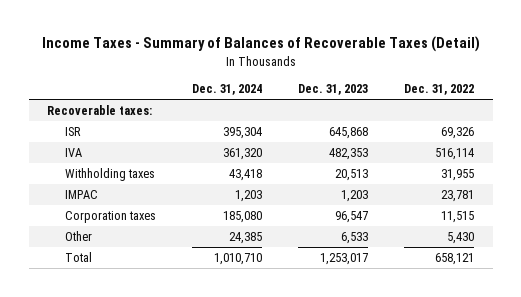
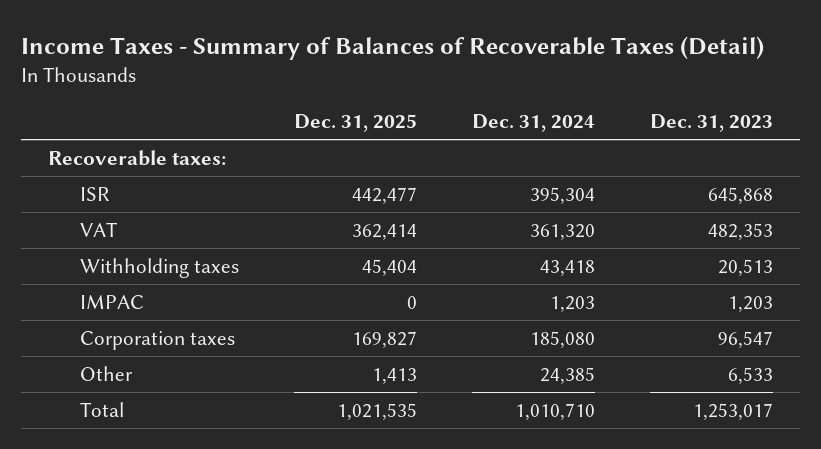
- | Dec. 31, 2024 | Dec. 31, 2023 | Dec. 31, 2022
+ | Dec. 31, 2025 | Dec. 31, 2024 | Dec. 31, 2023
- IVA | 361,320 | 482,353 | 516,114
+ VAT | 362,414 | 361,320 | 482,353

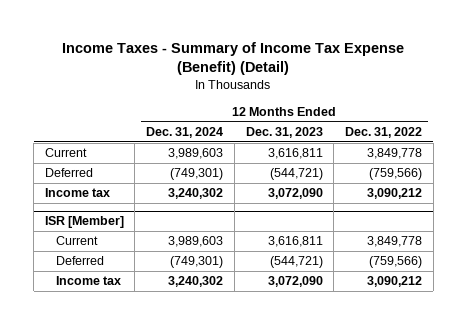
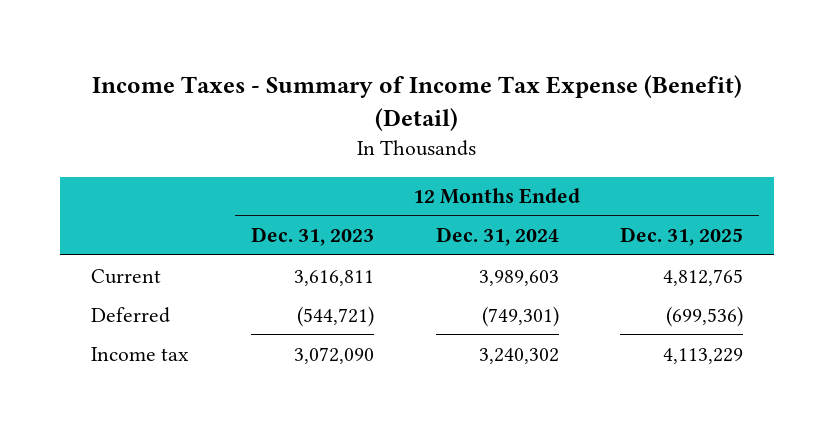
- | 12 Months Ended Dec. 31, 2024 | 12 Months Ended Dec. 31, 2023 | 12 Months Ended Dec. 31, 2022
+ | 12 Months Ended Dec. 31, 2023 | 12 Months Ended Dec. 31, 2024 | 12 Months Ended Dec. 31, 2025
- ISR [Member]
- Current | 3,989,603 | 3,616,811 | 3,849,778
- Deferred | (749,301) | (544,721) | (759,566)
- Income tax | 3,240,302 | 3,072,090 | 3,090,212

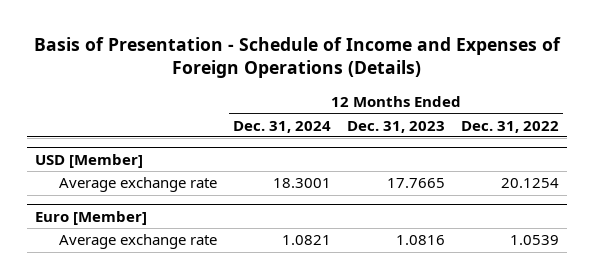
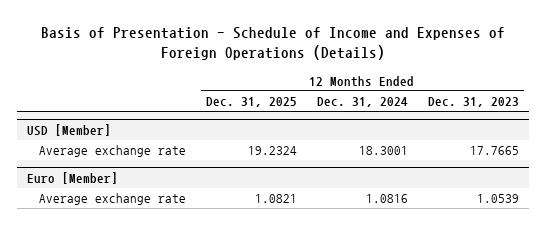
- | 12 Months Ended Dec. 31, 2024 | 12 Months Ended Dec. 31, 2023 | 12 Months Ended Dec. 31, 2022
+ | 12 Months Ended Dec. 31, 2025 | 12 Months Ended Dec. 31, 2024 | 12 Months Ended Dec. 31, 2023
@ Euro [Member]
- Average exchange rate | 1.0821 | 1.0816 | 1.0539
+ Average exchange rate | 1.0821 | 1.0816 | 1.0539

